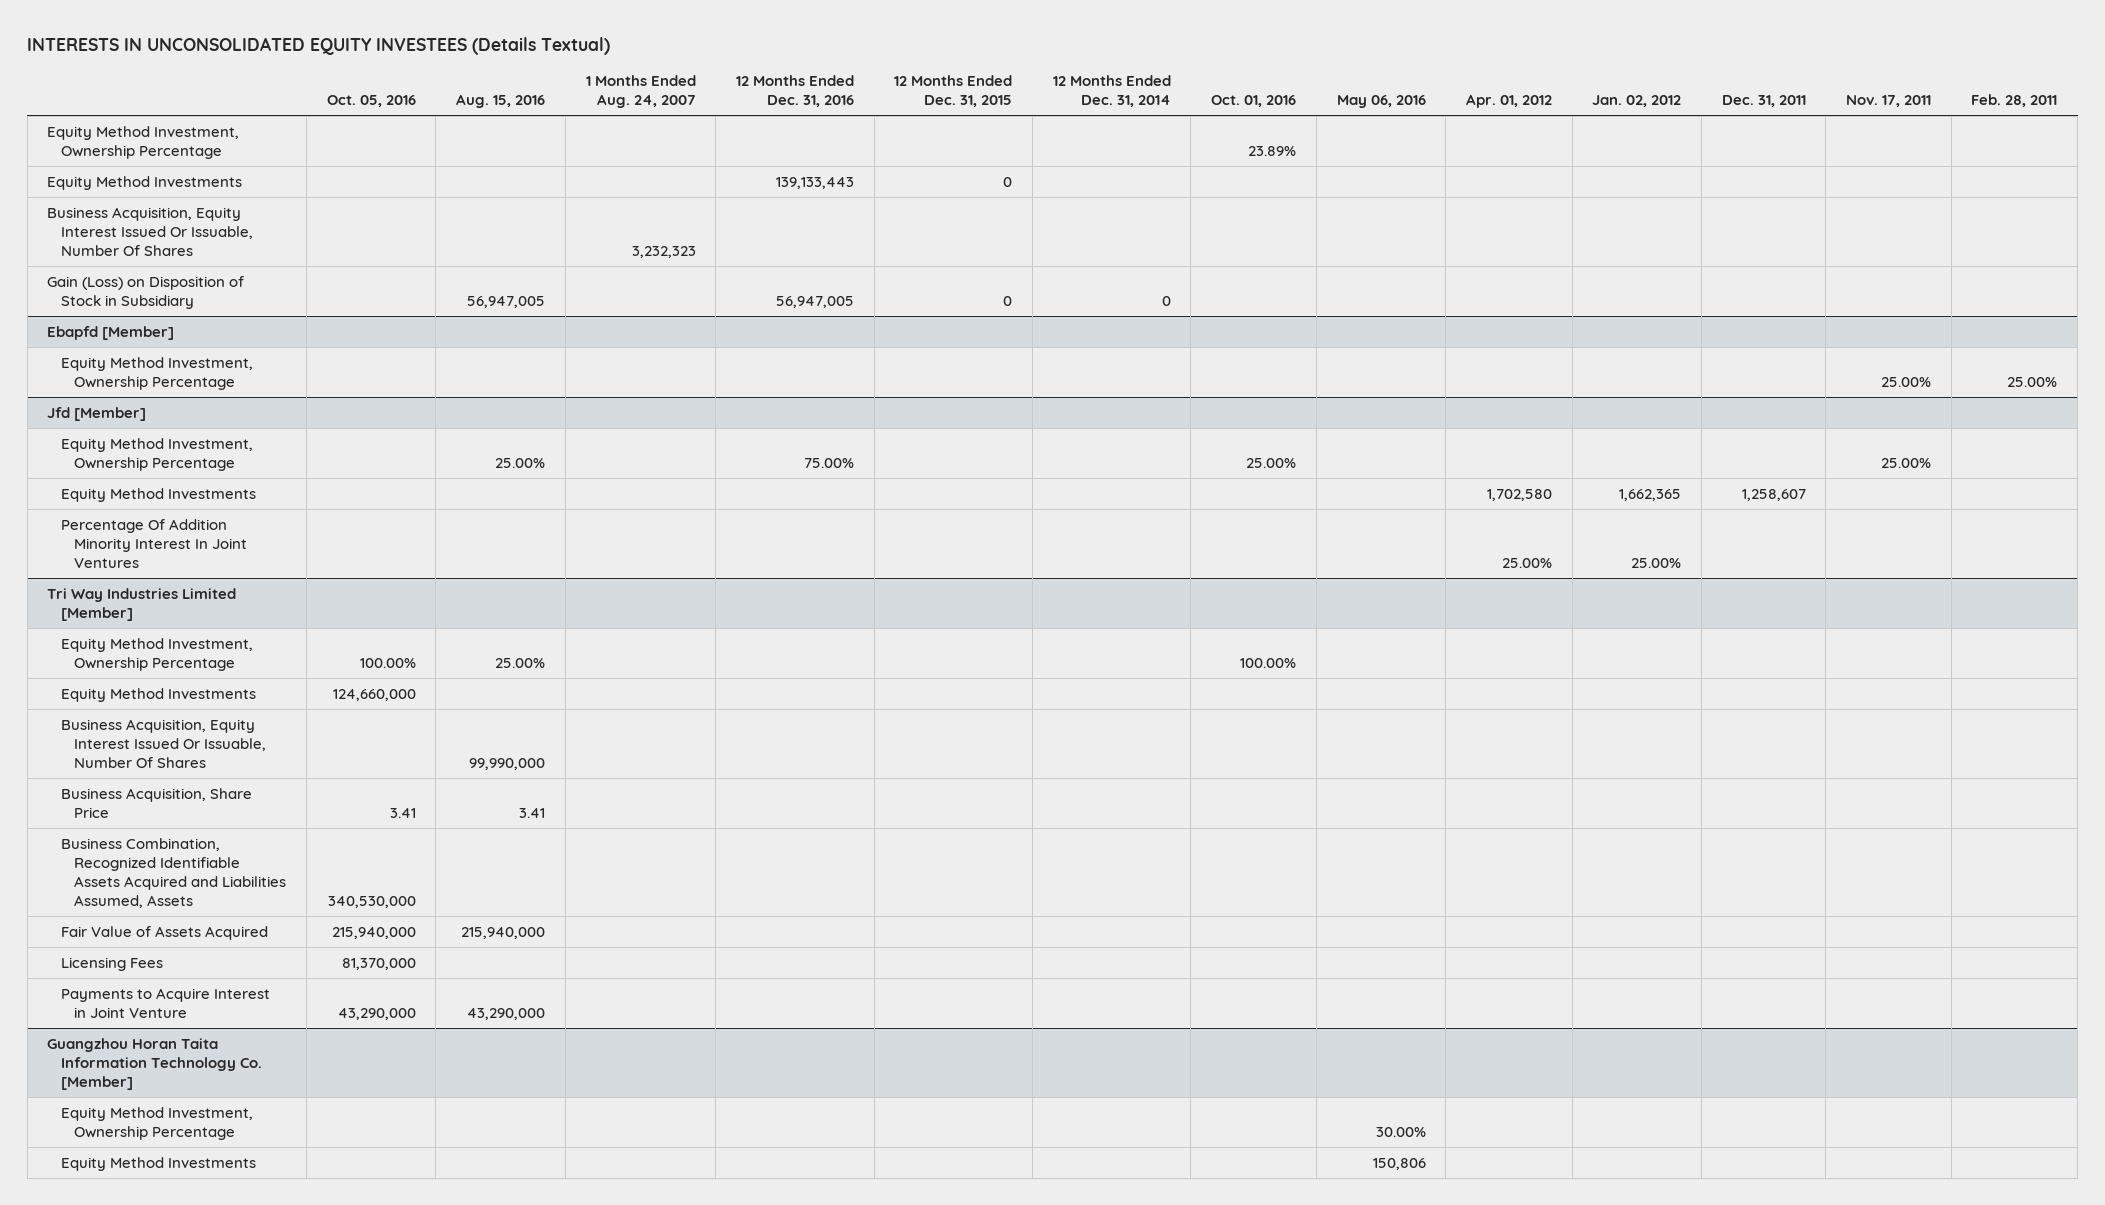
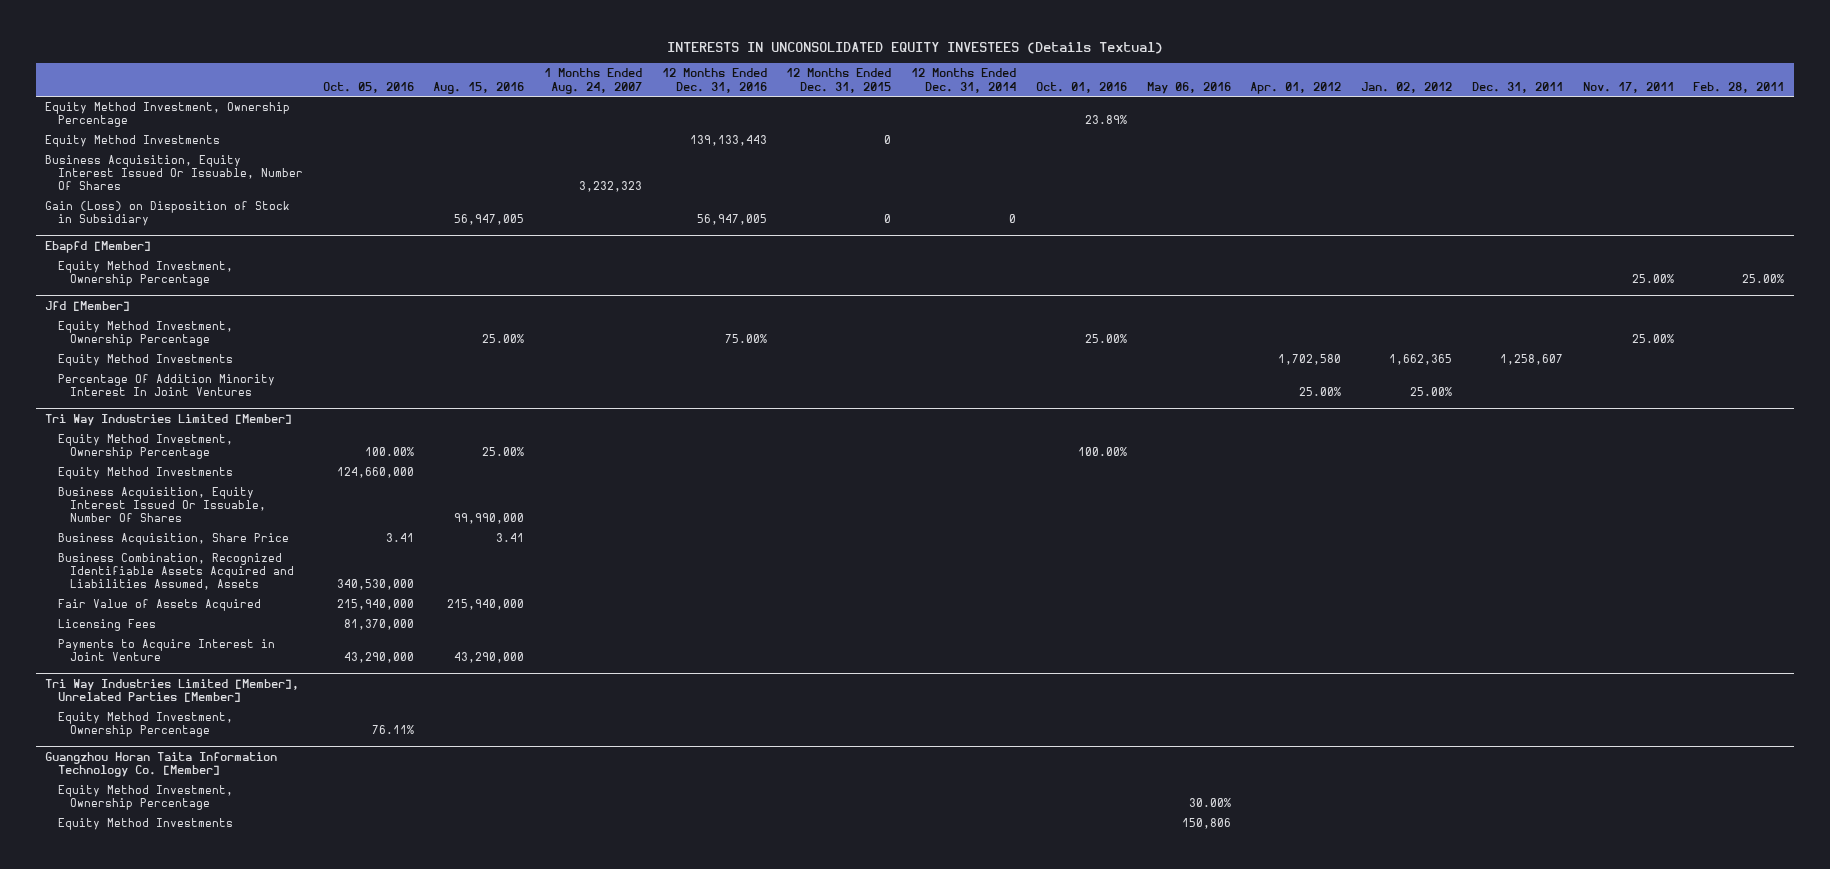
+ Tri Way Industries Limited [Member], Unrelated Parties [Member]
+ Equity Method Investment, Ownership Percentage | 76.11% | | | | | | | | | | | |

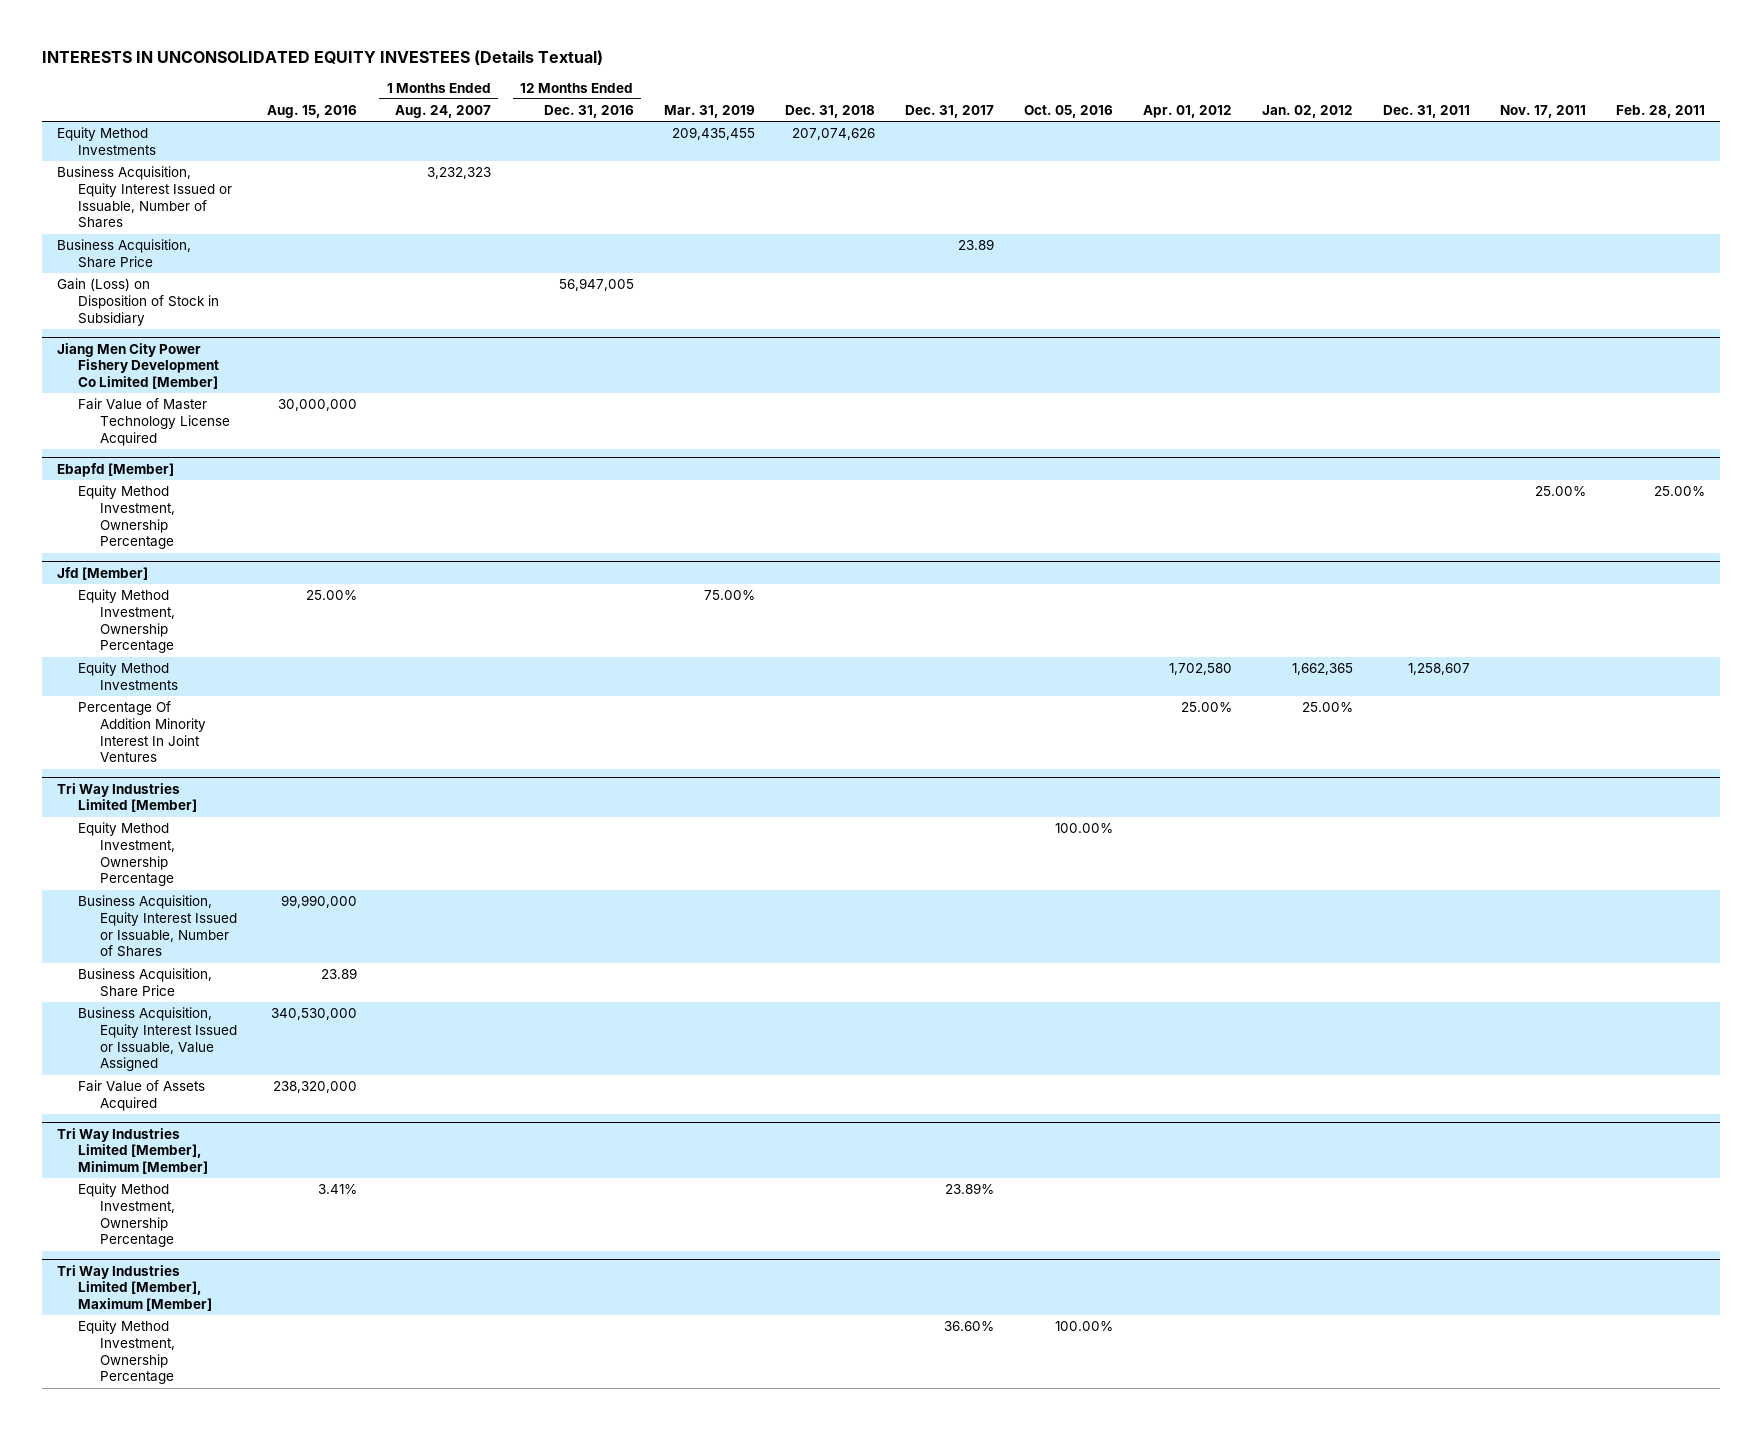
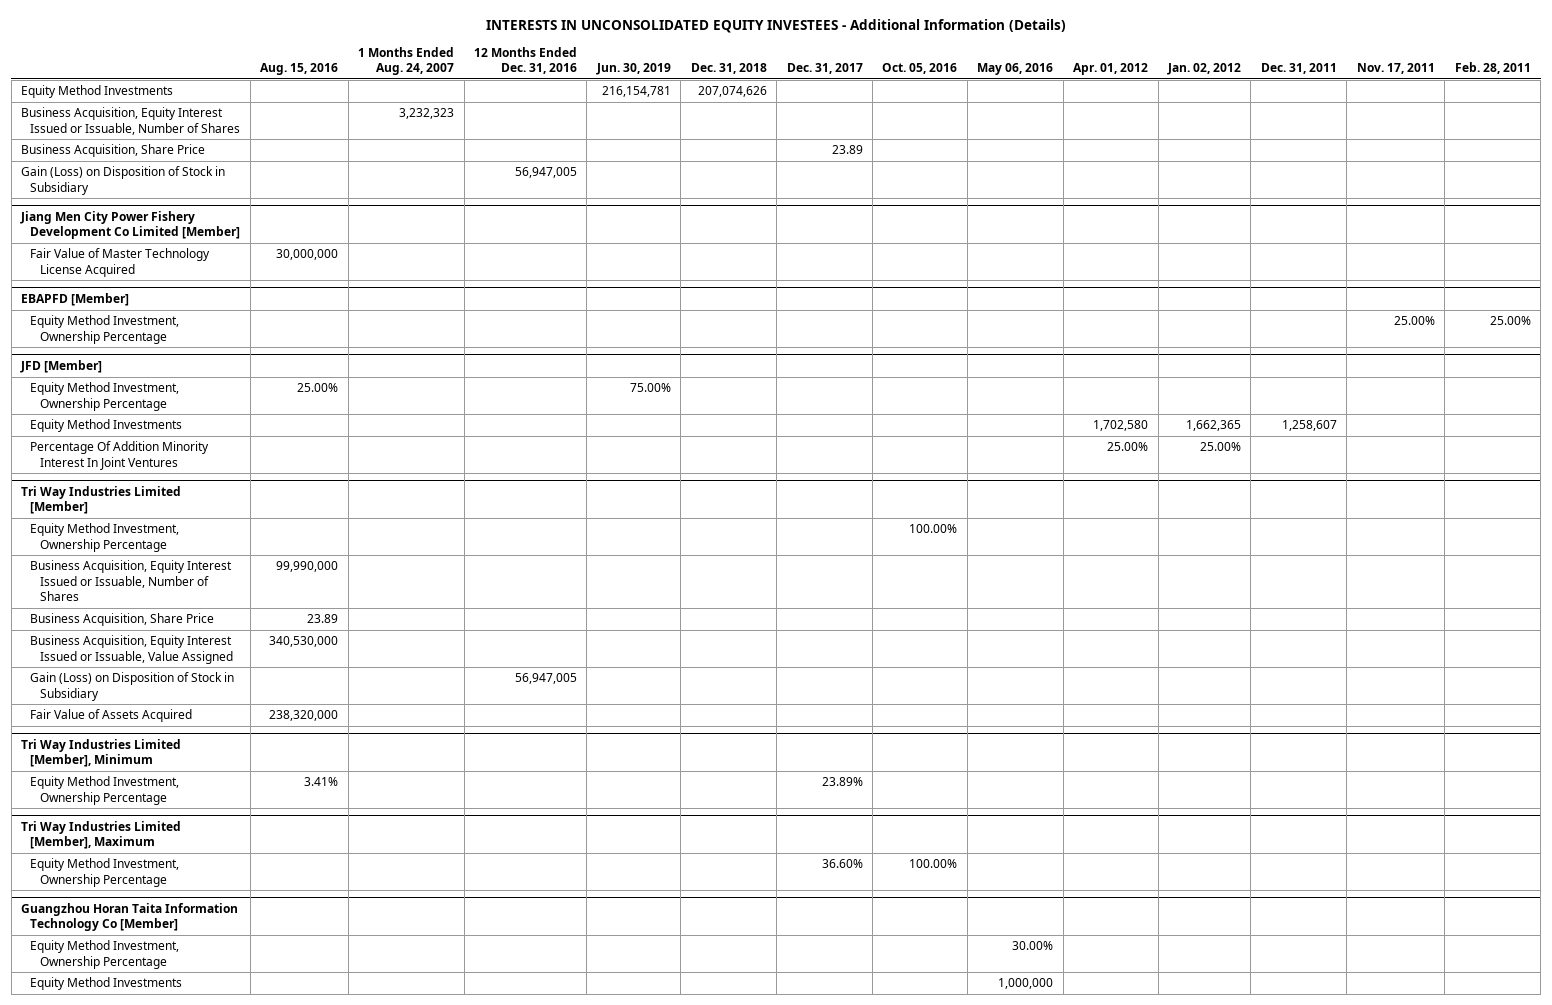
- INTERESTS IN UNCONSOLIDATED EQUITY INVESTEES (Details Textual)
+ INTERESTS IN UNCONSOLIDATED EQUITY INVESTEES - Additional Information (Details)
- | Aug. 15, 2016 | 1 Months Ended Aug. 24, 2007 | 12 Months Ended Dec. 31, 2016 | Mar. 31, 2019 | Dec. 31, 2018 | Dec. 31, 2017 | Oct. 05, 2016 | Apr. 01, 2012 | Jan. 02, 2012 | Dec. 31, 2011 | Nov. 17, 2011 | Feb. 28, 2011
+ | Aug. 15, 2016 | 1 Months Ended Aug. 24, 2007 | 12 Months Ended Dec. 31, 2016 | Jun. 30, 2019 | Dec. 31, 2018 | Dec. 31, 2017 | Oct. 05, 2016 | May 06, 2016 | Apr. 01, 2012 | Jan. 02, 2012 | Dec. 31, 2011 | Nov. 17, 2011 | Feb. 28, 2011
- Ebapfd [Member]
+ EBAPFD [Member]
- Jfd [Member]
+ JFD [Member]
@ Tri Way Industries Limited [Member]
+ Gain (Loss) on Disposition of Stock in Subsidiary | | | 56,947,005 | | | | | | | | | |
- Tri Way Industries Limited [Member], Minimum [Member]
+ Tri Way Industries Limited [Member], Minimum
- Tri Way Industries Limited [Member], Maximum [Member]
+ Tri Way Industries Limited [Member], Maximum
+ Guangzhou Horan Taita Information Technology Co [Member]
+ Equity Method Investment, Ownership Percentage | | | | | | | | 30.00% | | | | |
+ Equity Method Investments | | | | | | | | 1,000,000 | | | | |

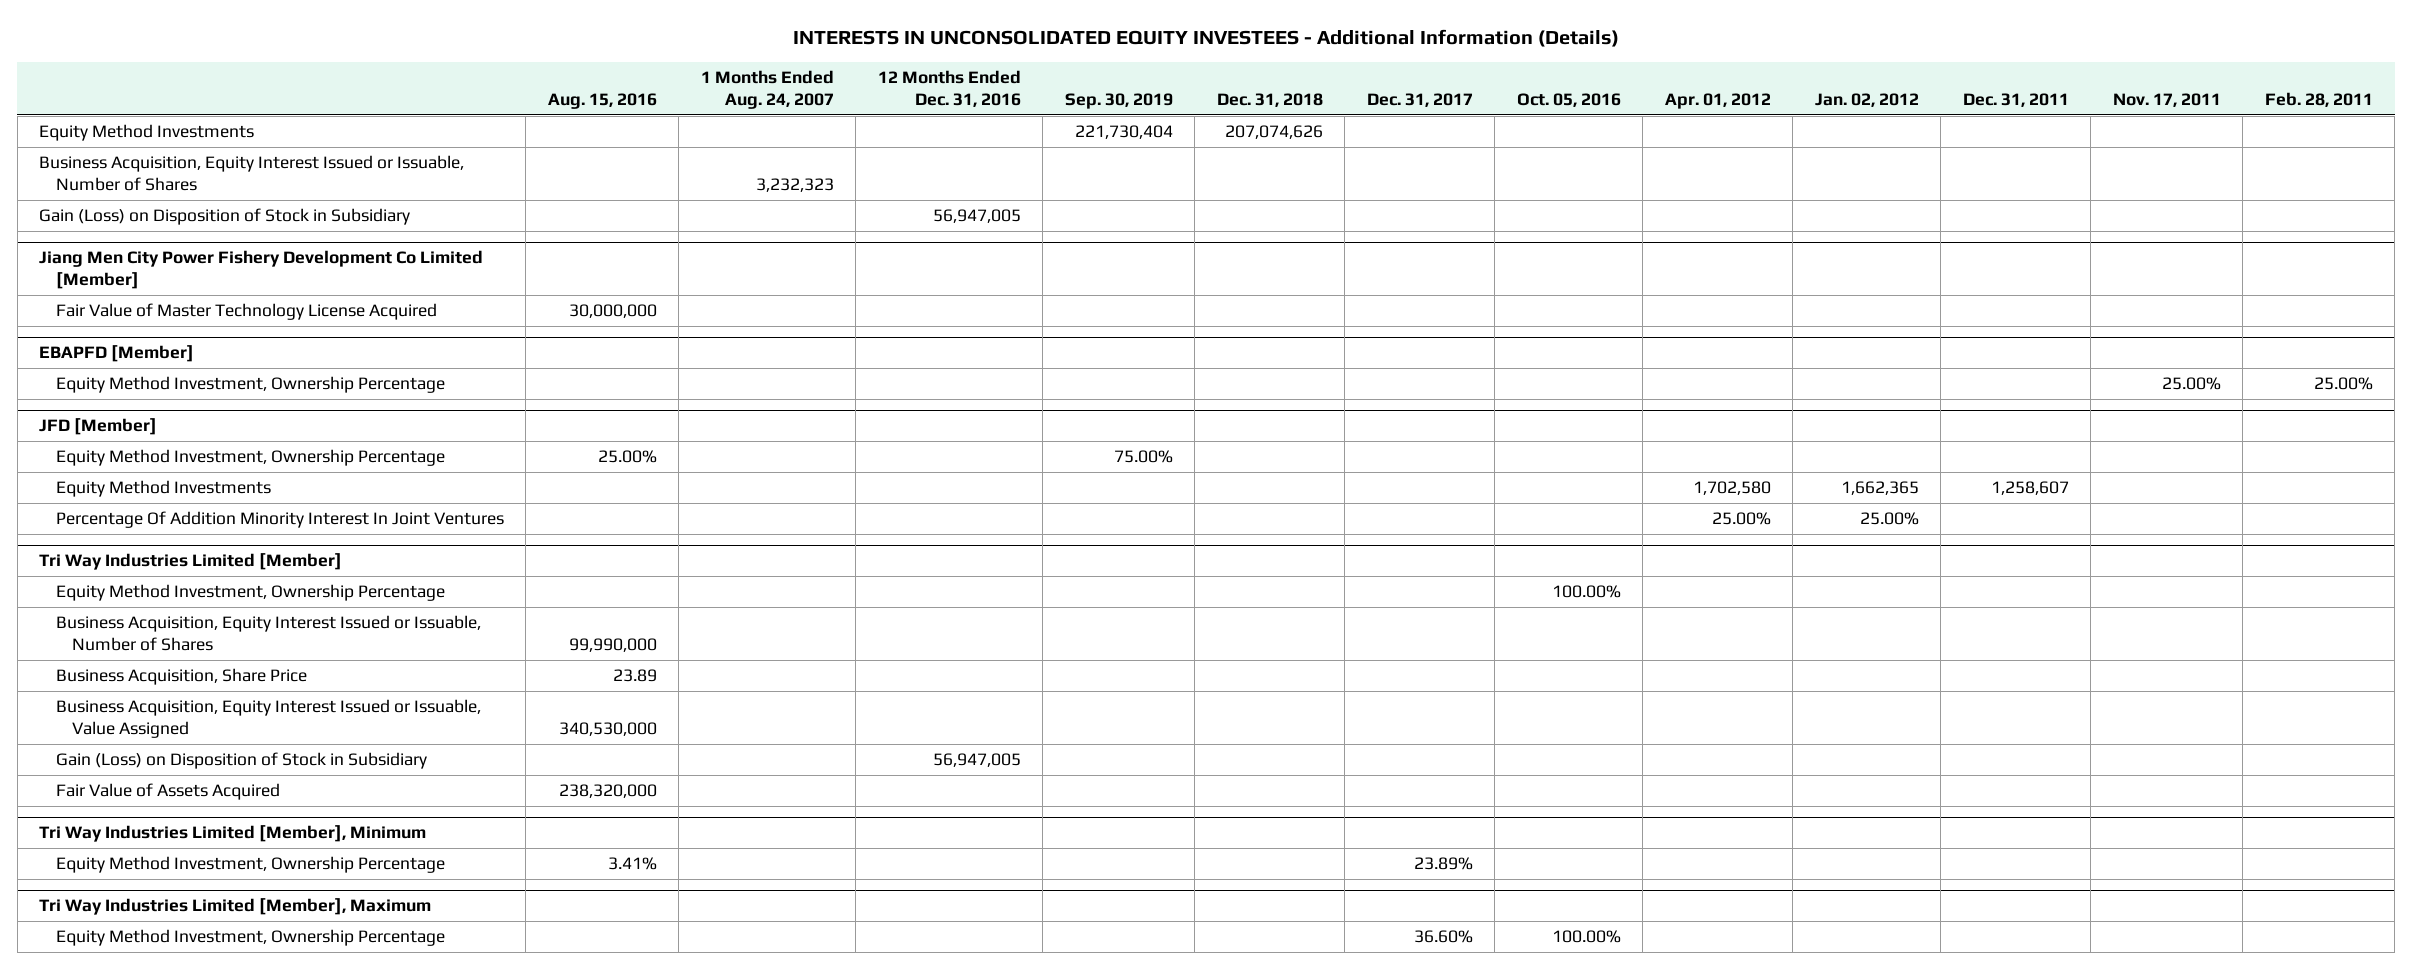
- | Aug. 15, 2016 | 1 Months Ended Aug. 24, 2007 | 12 Months Ended Dec. 31, 2016 | Jun. 30, 2019 | Dec. 31, 2018 | Dec. 31, 2017 | Oct. 05, 2016 | May 06, 2016 | Apr. 01, 2012 | Jan. 02, 2012 | Dec. 31, 2011 | Nov. 17, 2011 | Feb. 28, 2011
+ | Aug. 15, 2016 | 1 Months Ended Aug. 24, 2007 | 12 Months Ended Dec. 31, 2016 | Sep. 30, 2019 | Dec. 31, 2018 | Dec. 31, 2017 | Oct. 05, 2016 | Apr. 01, 2012 | Jan. 02, 2012 | Dec. 31, 2011 | Nov. 17, 2011 | Feb. 28, 2011
- Business Acquisition, Share Price | | | | | | 23.89 | | | | | | |
- Guangzhou Horan Taita Information Technology Co [Member]
- Equity Method Investment, Ownership Percentage | | | | | | | | 30.00% | | | | |
- Equity Method Investments | | | | | | | | 1,000,000 | | | | |

